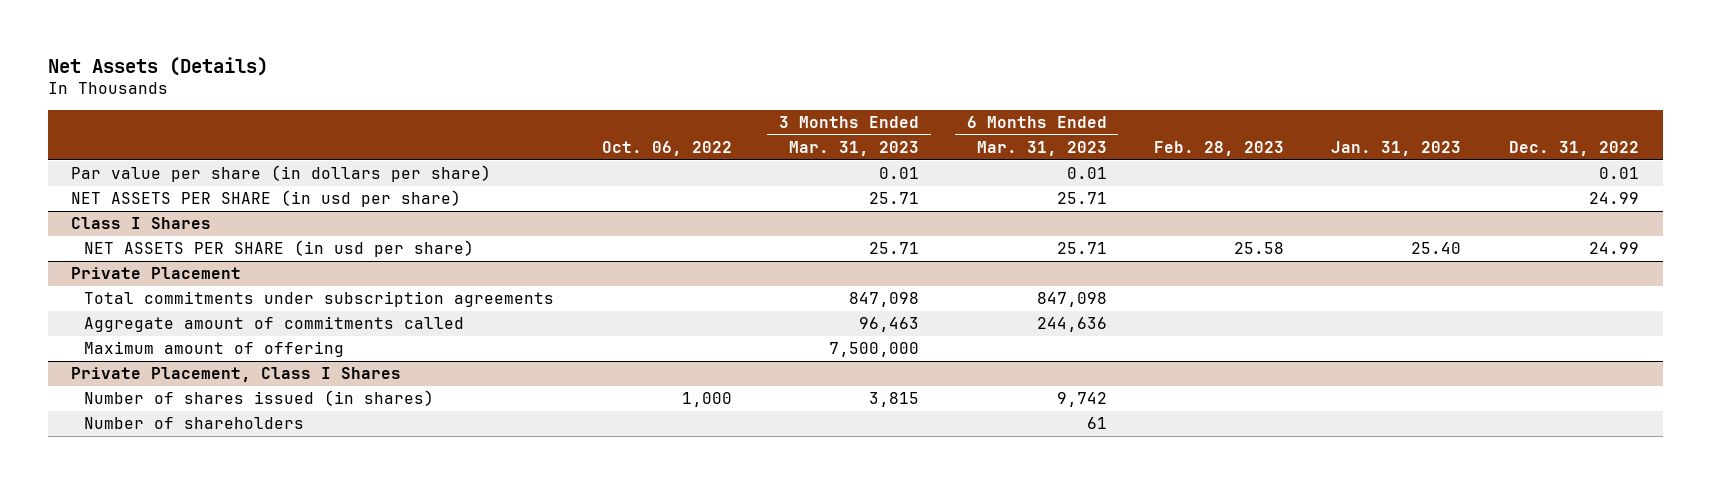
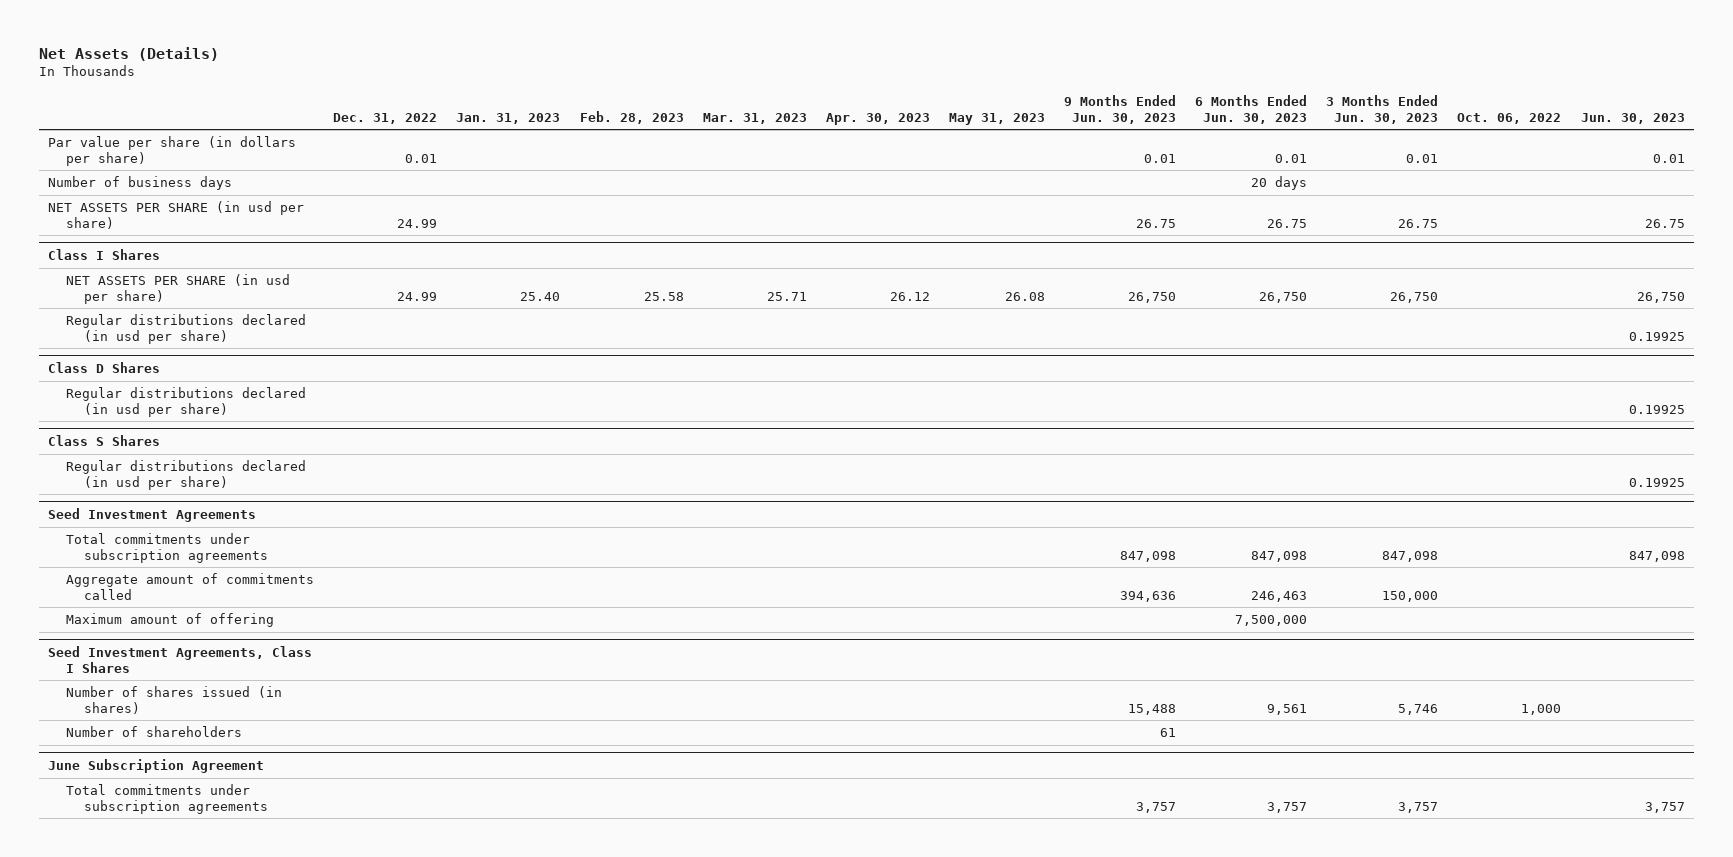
- | Oct. 06, 2022 | 3 Months Ended Mar. 31, 2023 | 6 Months Ended Mar. 31, 2023 | Feb. 28, 2023 | Jan. 31, 2023 | Dec. 31, 2022
+ | Dec. 31, 2022 | Jan. 31, 2023 | Feb. 28, 2023 | Mar. 31, 2023 | Apr. 30, 2023 | May 31, 2023 | 9 Months Ended Jun. 30, 2023 | 6 Months Ended Jun. 30, 2023 | 3 Months Ended Jun. 30, 2023 | Oct. 06, 2022 | Jun. 30, 2023
+ Number of business days | | | | | | | | 20 days | | |
- Private Placement
@ Class I Shares
+ Regular distributions declared (in usd per share) | | | | | | | | | | | 0.19925
+ Class D Shares
+ Regular distributions declared (in usd per share) | | | | | | | | | | | 0.19925
+ Class S Shares
+ Regular distributions declared (in usd per share) | | | | | | | | | | | 0.19925
+ Seed Investment Agreements
- Private Placement, Class I Shares
+ Seed Investment Agreements, Class I Shares
+ June Subscription Agreement
+ Total commitments under subscription agreements | | | | | | | 3,757 | 3,757 | 3,757 | | 3,757

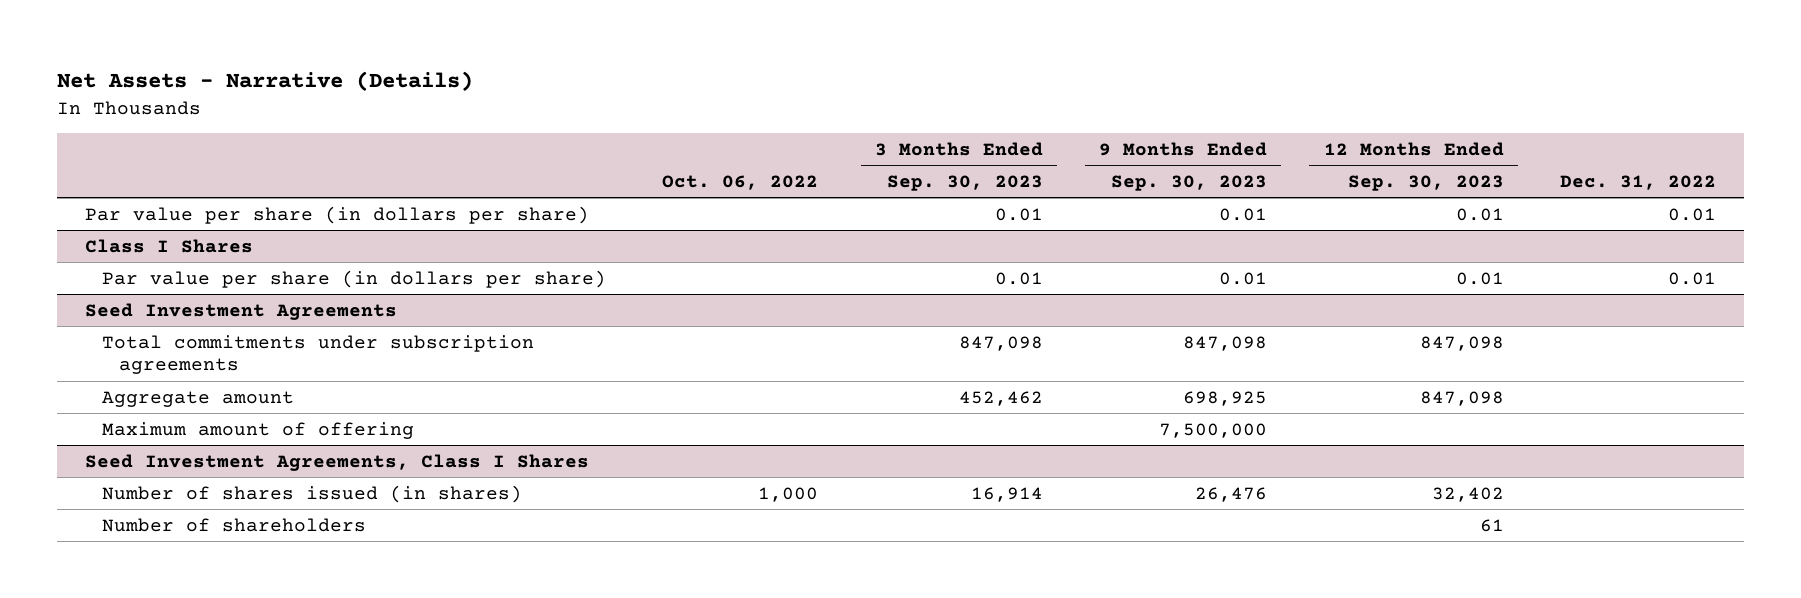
- Net Assets (Details)
+ Net Assets - Narrative (Details)
- | Dec. 31, 2022 | Jan. 31, 2023 | Feb. 28, 2023 | Mar. 31, 2023 | Apr. 30, 2023 | May 31, 2023 | 9 Months Ended Jun. 30, 2023 | 6 Months Ended Jun. 30, 2023 | 3 Months Ended Jun. 30, 2023 | Oct. 06, 2022 | Jun. 30, 2023
+ | Oct. 06, 2022 | 3 Months Ended Sep. 30, 2023 | 9 Months Ended Sep. 30, 2023 | 12 Months Ended Sep. 30, 2023 | Dec. 31, 2022
- Number of business days | | | | | | | | 20 days | | |
- NET ASSETS PER SHARE (in usd per share) | 24.99 | | | | | | 26.75 | 26.75 | 26.75 | | 26.75
@ Class I Shares
- NET ASSETS PER SHARE (in usd per share) | 24.99 | 25.40 | 25.58 | 25.71 | 26.12 | 26.08 | 26,750 | 26,750 | 26,750 | | 26,750
- Regular distributions declared (in usd per share) | | | | | | | | | | | 0.19925
- Class D Shares
- Regular distributions declared (in usd per share) | | | | | | | | | | | 0.19925
- Class S Shares
- Regular distributions declared (in usd per share) | | | | | | | | | | | 0.19925
@ Class I Shares
+ Par value per share (in dollars per share) | | 0.01 | 0.01 | 0.01 | 0.01
@ Seed Investment Agreements
- Aggregate amount of commitments called | | | | | | | 394,636 | 246,463 | 150,000 | |
+ Aggregate amount | | 452,462 | 698,925 | 847,098 |
- June Subscription Agreement
- Total commitments under subscription agreements | | | | | | | 3,757 | 3,757 | 3,757 | | 3,757

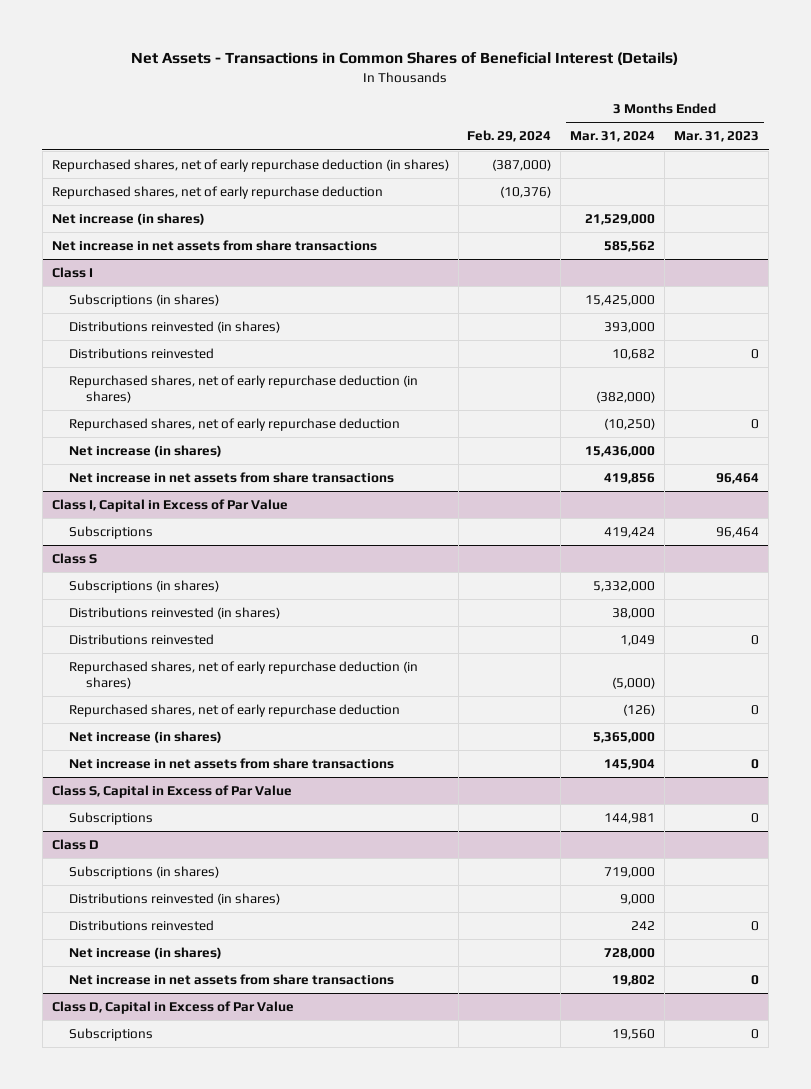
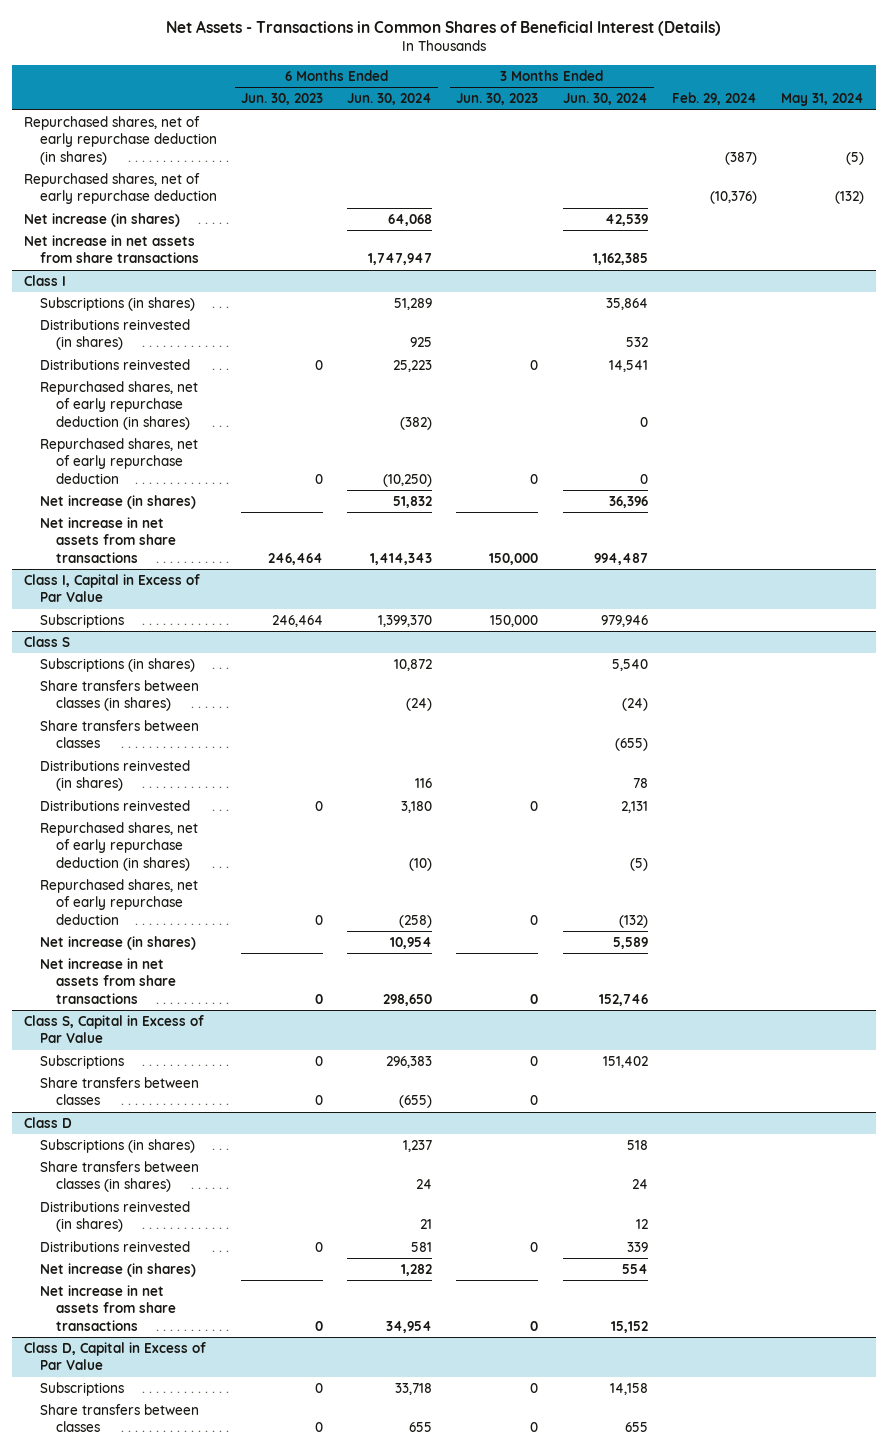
- | Feb. 29, 2024 | 3 Months Ended Mar. 31, 2024 | 3 Months Ended Mar. 31, 2023
+ | 6 Months Ended Jun. 30, 2023 | 6 Months Ended Jun. 30, 2024 | 3 Months Ended Jun. 30, 2023 | 3 Months Ended Jun. 30, 2024 | Feb. 29, 2024 | May 31, 2024
- Repurchased shares, net of early repurchase deduction (in shares) | (387,000) | |
+ Repurchased shares, net of early repurchase deduction (in shares) | | | | | (387) | (5)
@ Class S
+ Share transfers between classes (in shares) | | (24) | | (24) | |
+ Share transfers between classes | | | | (655) | |
@ Class S, Capital in Excess of Par Value
+ Share transfers between classes | 0 | (655) | 0 | | |
@ Class D
+ Share transfers between classes (in shares) | | 24 | | 24 | |
@ Class D, Capital in Excess of Par Value
+ Share transfers between classes | 0 | 655 | 0 | 655 | |

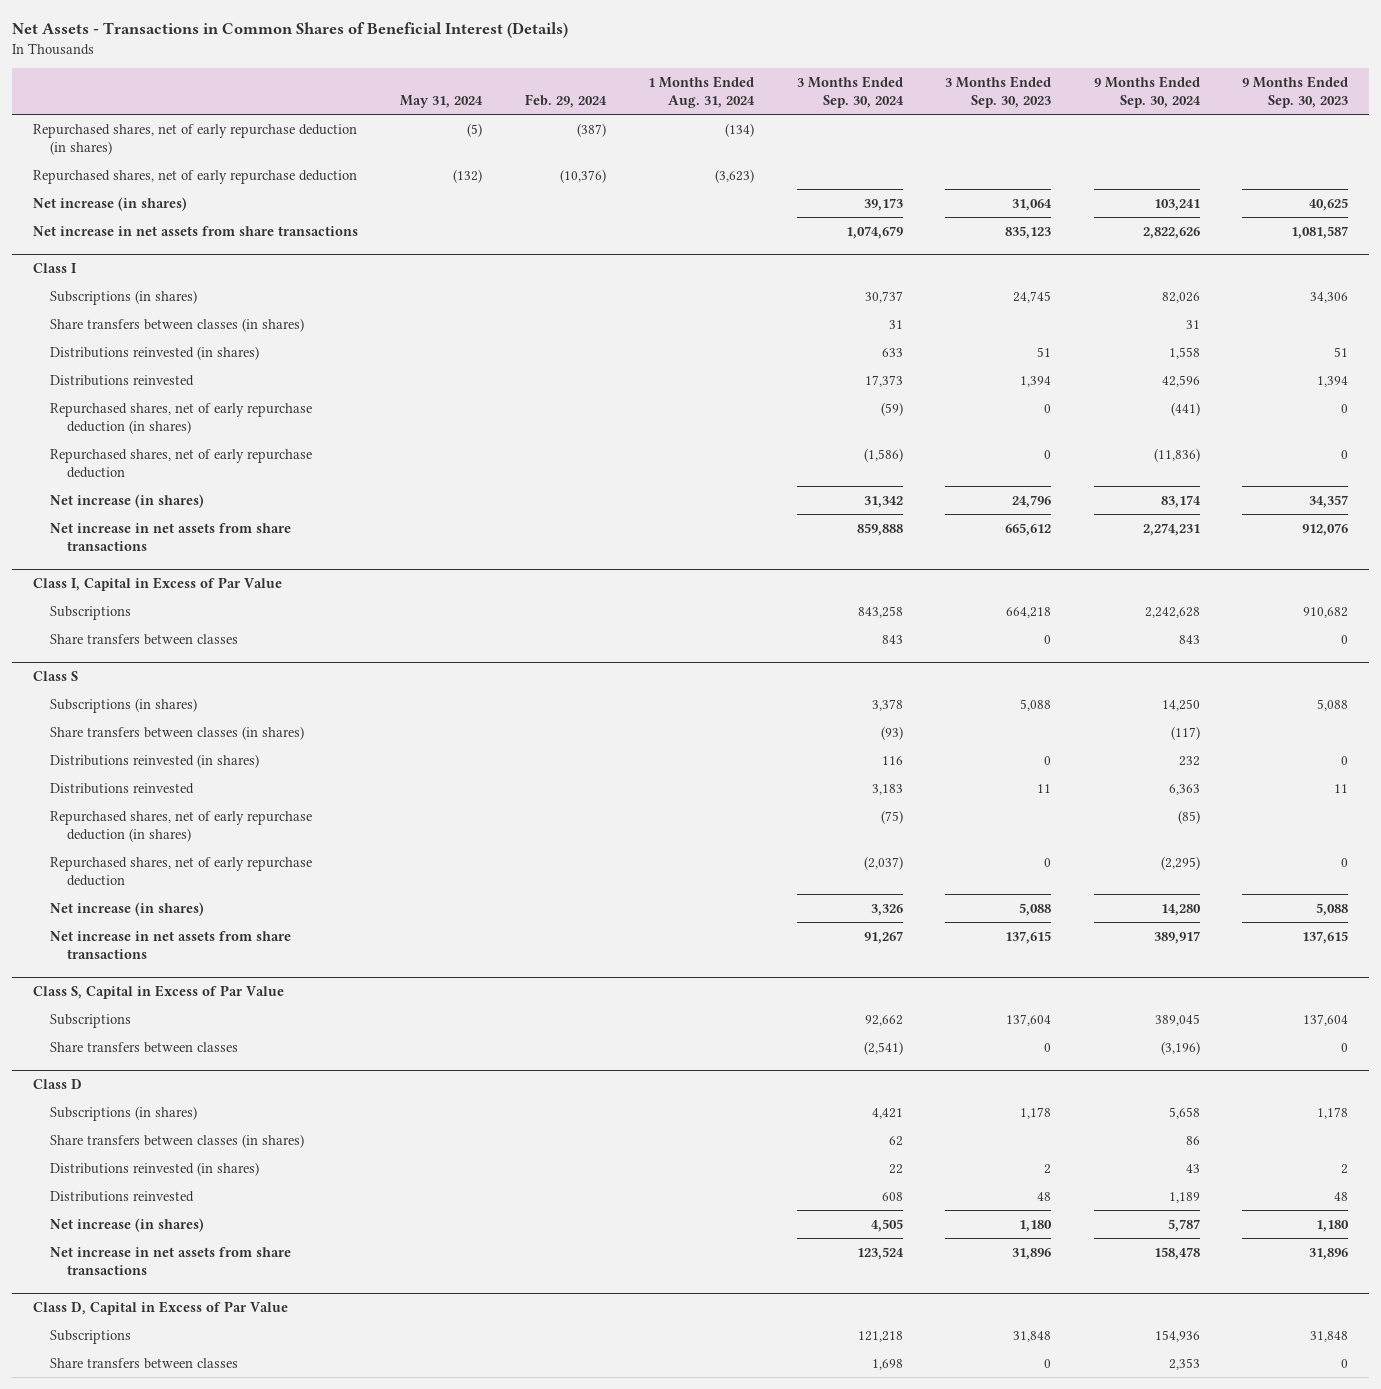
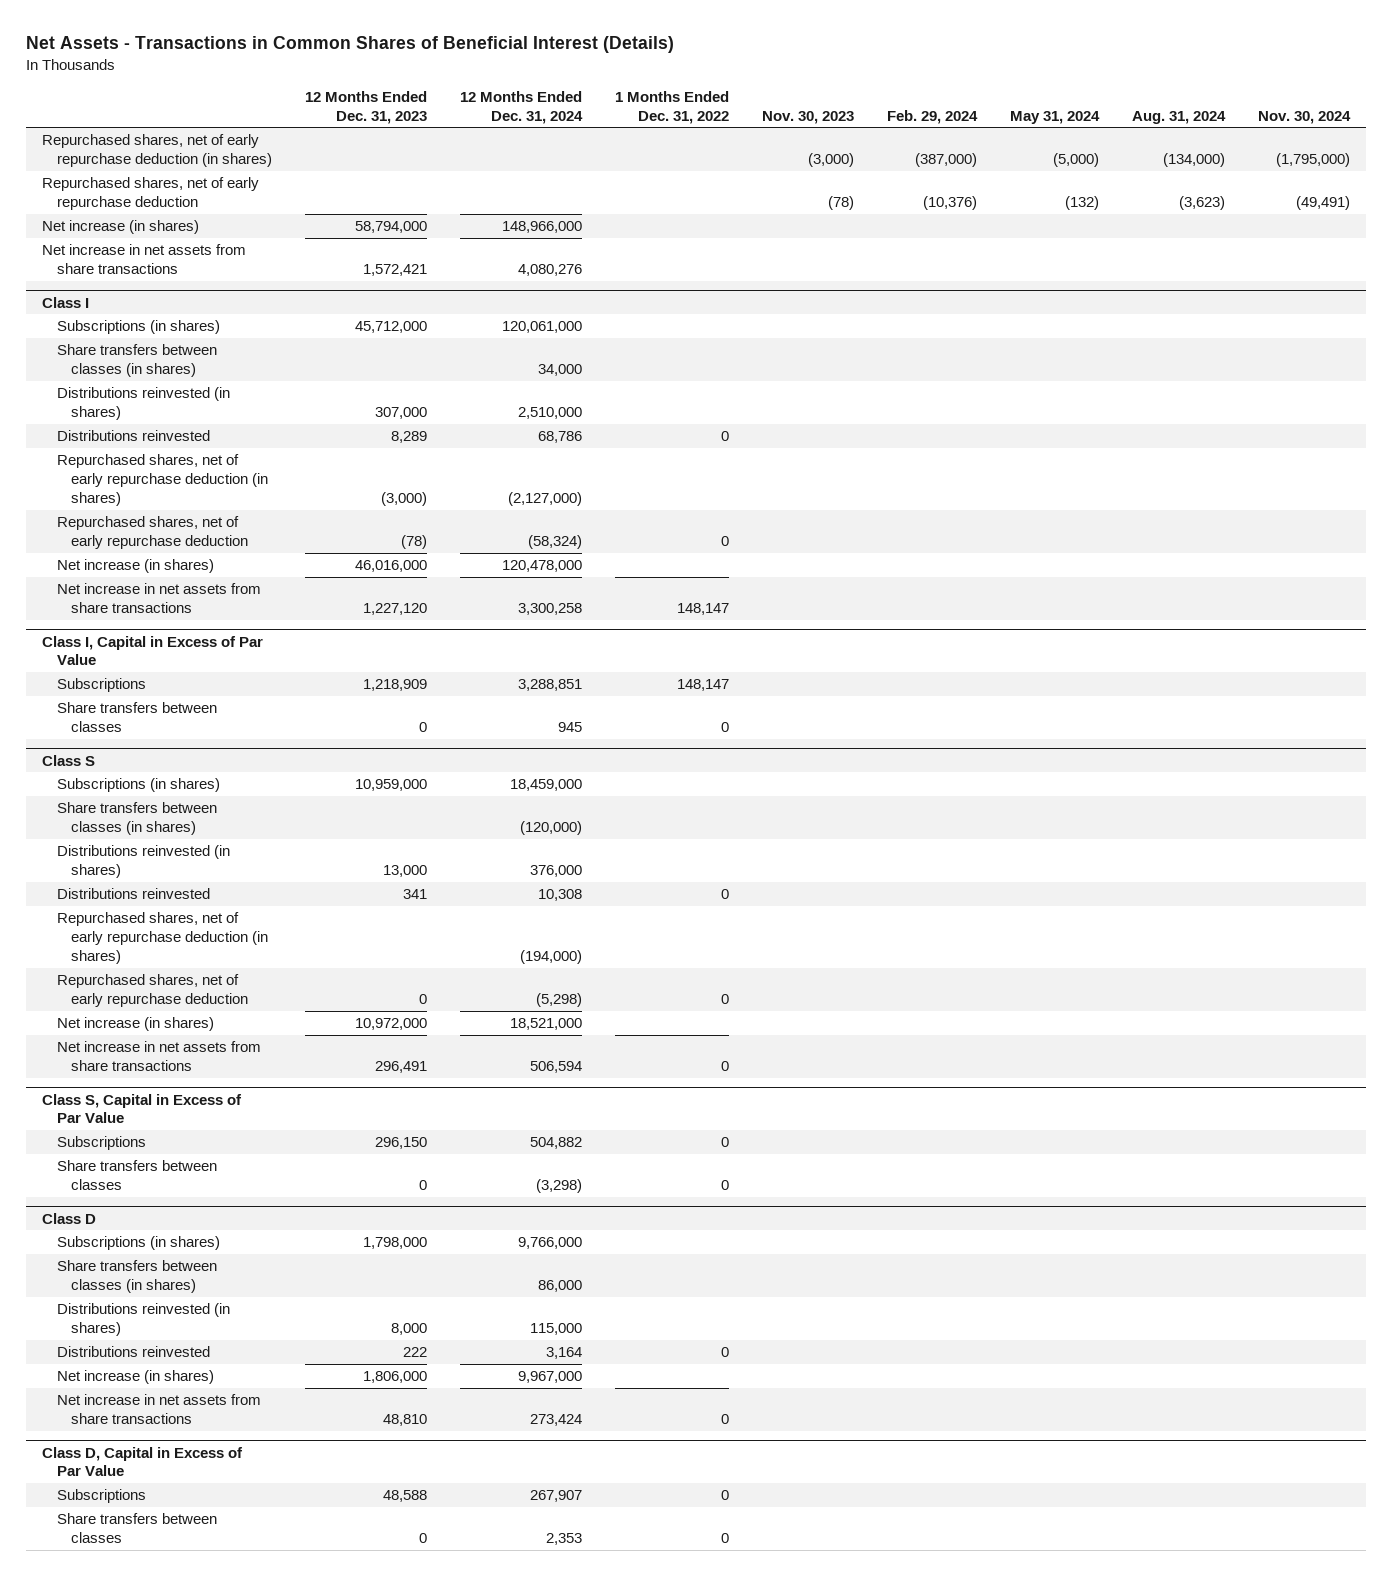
- | May 31, 2024 | Feb. 29, 2024 | 1 Months Ended Aug. 31, 2024 | 3 Months Ended Sep. 30, 2024 | 3 Months Ended Sep. 30, 2023 | 9 Months Ended Sep. 30, 2024 | 9 Months Ended Sep. 30, 2023
+ | 12 Months Ended Dec. 31, 2023 | 12 Months Ended Dec. 31, 2024 | 1 Months Ended Dec. 31, 2022 | Nov. 30, 2023 | Feb. 29, 2024 | May 31, 2024 | Aug. 31, 2024 | Nov. 30, 2024
- Repurchased shares, net of early repurchase deduction (in shares) | (5) | (387) | (134) | | | |
+ Repurchased shares, net of early repurchase deduction (in shares) | | | | (3,000) | (387,000) | (5,000) | (134,000) | (1,795,000)

